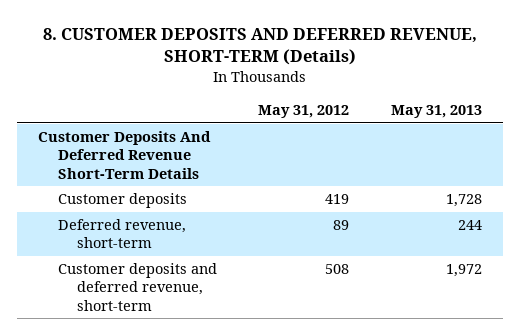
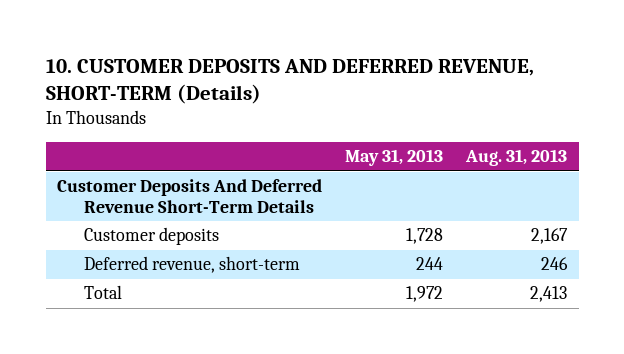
- 8. CUSTOMER DEPOSITS AND DEFERRED REVENUE, SHORT-TERM (Details)
+ 10. CUSTOMER DEPOSITS AND DEFERRED REVENUE, SHORT-TERM (Details)
- | May 31, 2012 | May 31, 2013
+ | May 31, 2013 | Aug. 31, 2013
- Customer deposits and deferred revenue, short-term | 508 | 1,972
+ Total | 1,972 | 2,413

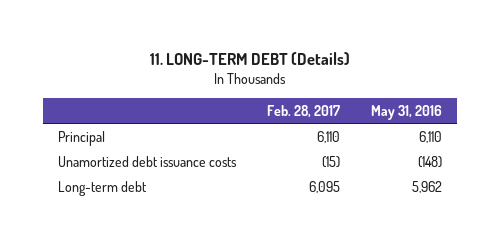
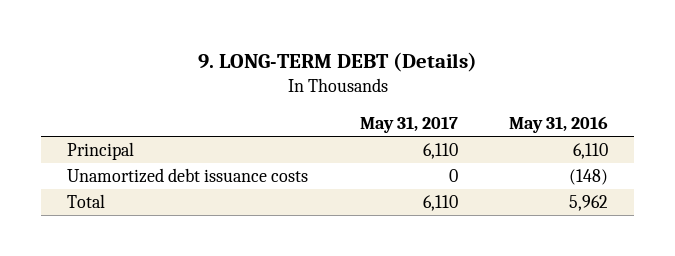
- 11. LONG-TERM DEBT (Details)
+ 9. LONG-TERM DEBT (Details)
- | Feb. 28, 2017 | May 31, 2016
+ | May 31, 2017 | May 31, 2016
- Long-term debt | 6,095 | 5,962
+ Total | 6,110 | 5,962

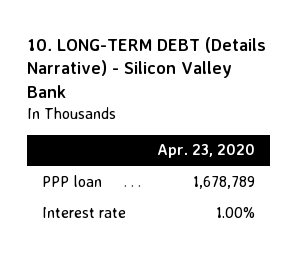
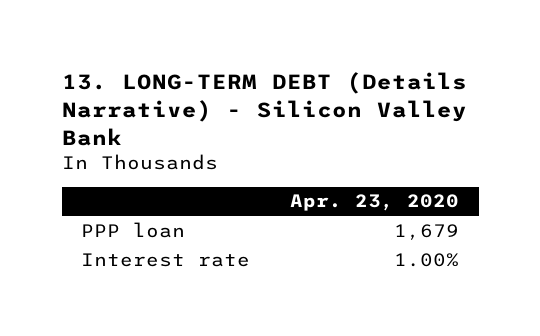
- 10. LONG-TERM DEBT (Details Narrative) - Silicon Valley Bank
+ 13. LONG-TERM DEBT (Details Narrative) - Silicon Valley Bank
- PPP loan | 1,678,789
+ PPP loan | 1,679

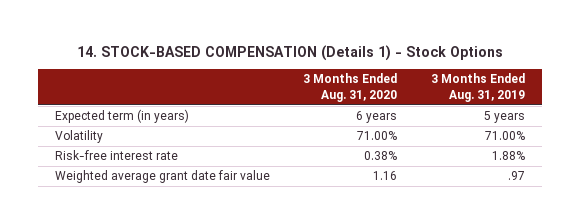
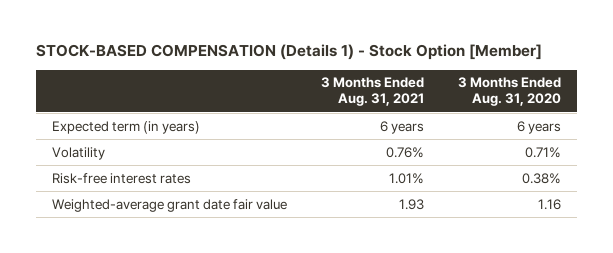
- 14. STOCK-BASED COMPENSATION (Details 1) - Stock Options
+ STOCK-BASED COMPENSATION (Details 1) - Stock Option [Member]
- | 3 Months Ended Aug. 31, 2020 | 3 Months Ended Aug. 31, 2019
+ | 3 Months Ended Aug. 31, 2021 | 3 Months Ended Aug. 31, 2020
- Volatility | 71.00% | 71.00%
- Risk-free interest rate | 0.38% | 1.88%
- Weighted average grant date fair value | 1.16 | .97
+ Volatility | 0.76% | 0.71%
+ Risk-free interest rates | 1.01% | 0.38%
+ Weighted-average grant date fair value | 1.93 | 1.16

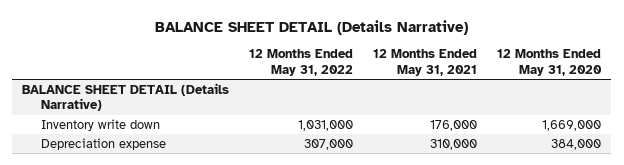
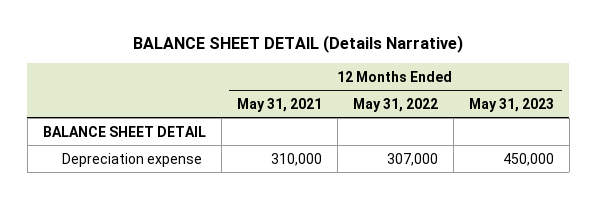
- | 12 Months Ended May 31, 2022 | 12 Months Ended May 31, 2021 | 12 Months Ended May 31, 2020
+ | 12 Months Ended May 31, 2021 | 12 Months Ended May 31, 2022 | 12 Months Ended May 31, 2023
- BALANCE SHEET DETAIL (Details Narrative)
- Inventory write down | 1,031,000 | 176,000 | 1,669,000
+ BALANCE SHEET DETAIL

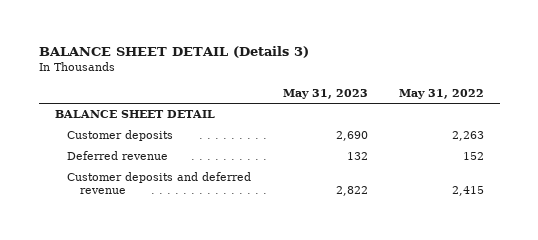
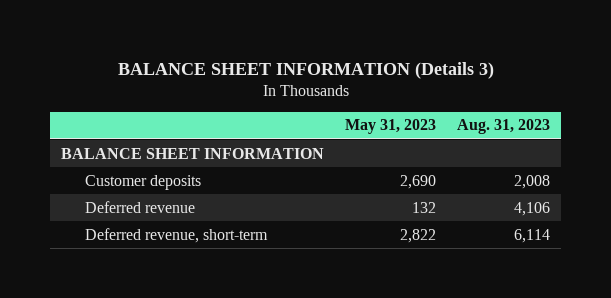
- BALANCE SHEET DETAIL (Details 3)
+ BALANCE SHEET INFORMATION (Details 3)
- | May 31, 2023 | May 31, 2022
+ | May 31, 2023 | Aug. 31, 2023
- BALANCE SHEET DETAIL
+ BALANCE SHEET INFORMATION
- Customer deposits and deferred revenue | 2,822 | 2,415
+ Deferred revenue, short-term | 2,822 | 6,114

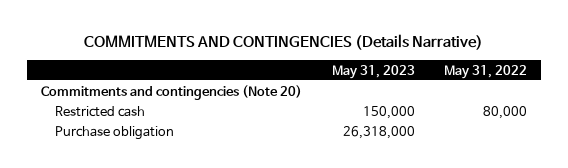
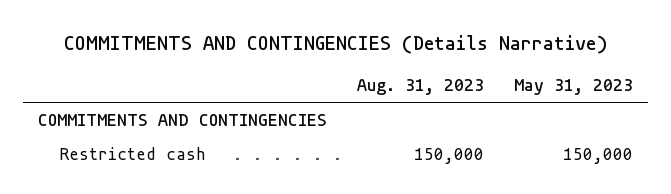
- | May 31, 2023 | May 31, 2022
+ | Aug. 31, 2023 | May 31, 2023
- Commitments and contingencies (Note 20)
+ COMMITMENTS AND CONTINGENCIES
- Purchase obligation | 26,318,000 |

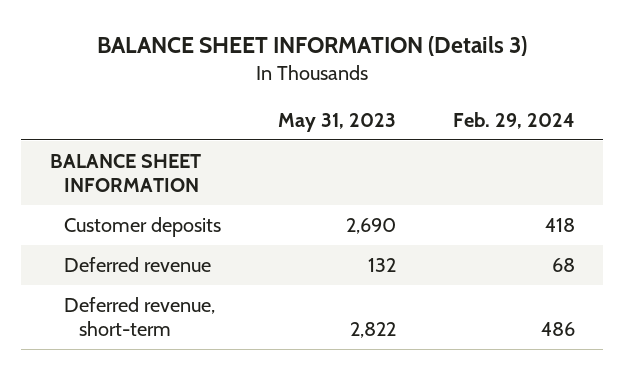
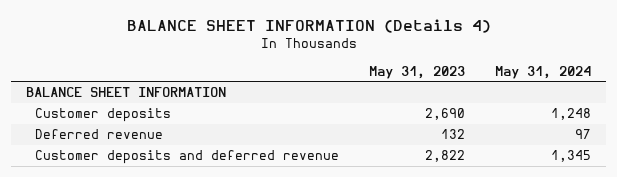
- BALANCE SHEET INFORMATION (Details 3)
+ BALANCE SHEET INFORMATION (Details 4)
- | May 31, 2023 | Feb. 29, 2024
+ | May 31, 2023 | May 31, 2024
- Deferred revenue, short-term | 2,822 | 486
+ Customer deposits and deferred revenue | 2,822 | 1,345

